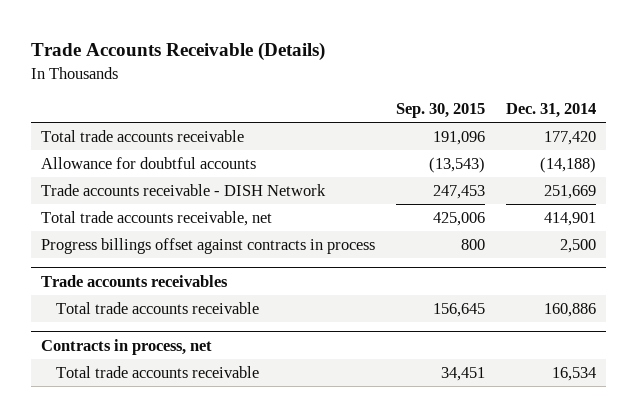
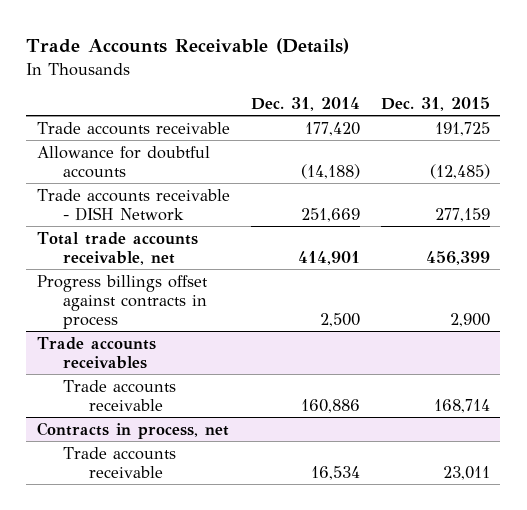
- | Sep. 30, 2015 | Dec. 31, 2014
+ | Dec. 31, 2014 | Dec. 31, 2015
- Total trade accounts receivable | 191,096 | 177,420
+ Trade accounts receivable | 177,420 | 191,725
@ Trade accounts receivables
- Total trade accounts receivable | 156,645 | 160,886
+ Trade accounts receivable | 160,886 | 168,714
@ Contracts in process, net
- Total trade accounts receivable | 34,451 | 16,534
+ Trade accounts receivable | 16,534 | 23,011

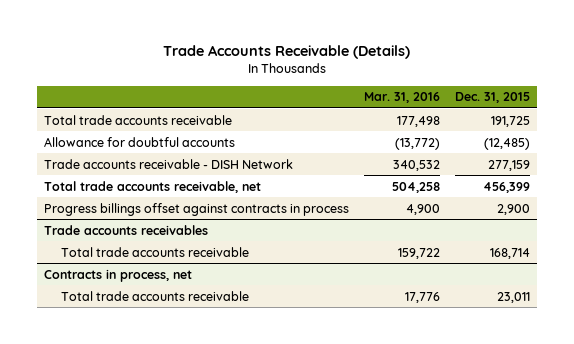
- | Dec. 31, 2014 | Dec. 31, 2015
+ | Mar. 31, 2016 | Dec. 31, 2015
- Trade accounts receivable | 177,420 | 191,725
+ Total trade accounts receivable | 177,498 | 191,725
@ Trade accounts receivables
- Trade accounts receivable | 160,886 | 168,714
+ Total trade accounts receivable | 159,722 | 168,714
@ Contracts in process, net
- Trade accounts receivable | 16,534 | 23,011
+ Total trade accounts receivable | 17,776 | 23,011

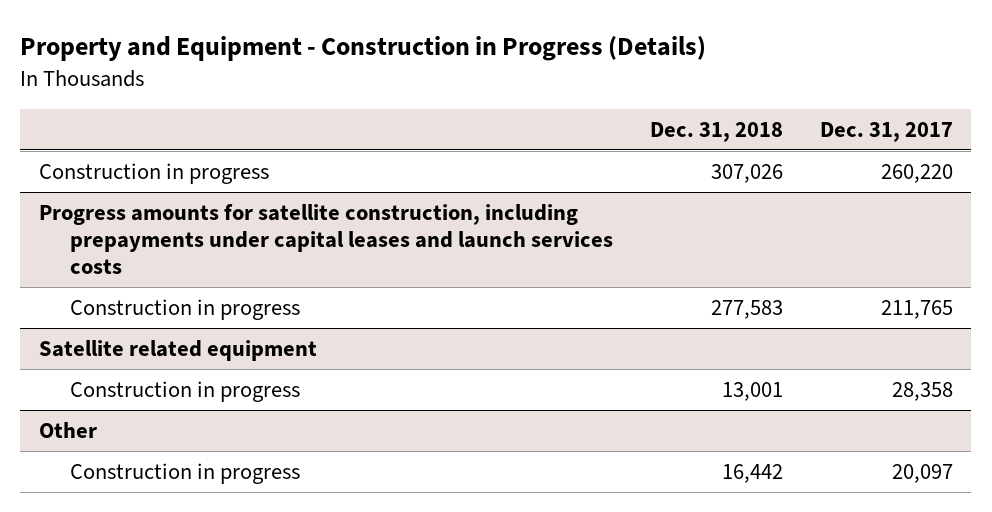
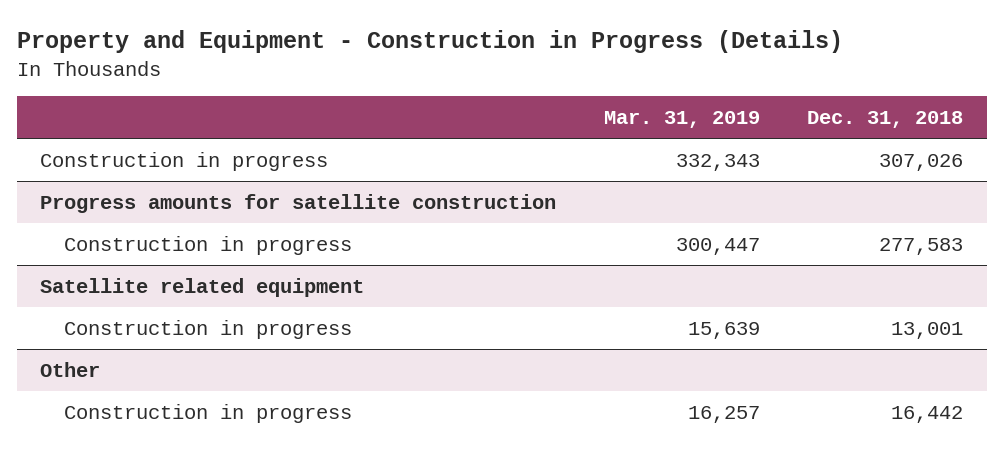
- | Dec. 31, 2018 | Dec. 31, 2017
+ | Mar. 31, 2019 | Dec. 31, 2018
- Progress amounts for satellite construction, including prepayments under capital leases and launch services costs
+ Progress amounts for satellite construction

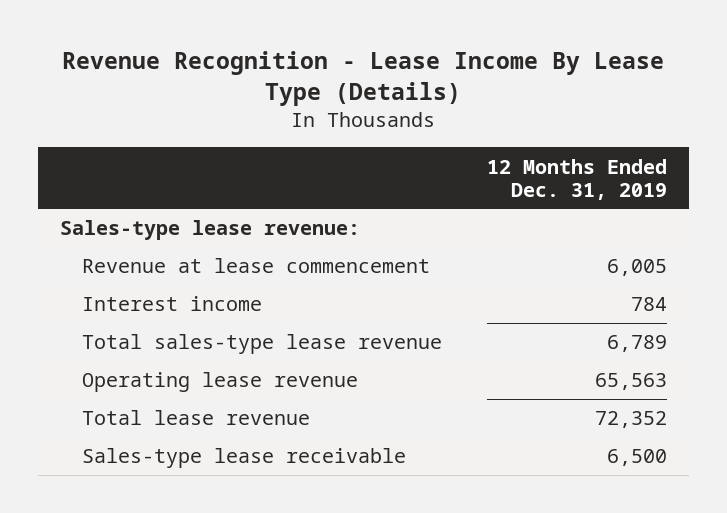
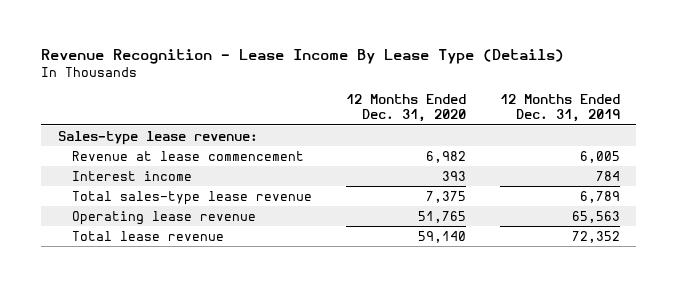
- | 12 Months Ended Dec. 31, 2019
+ | 12 Months Ended Dec. 31, 2020 | 12 Months Ended Dec. 31, 2019
- Sales-type lease receivable | 6,500

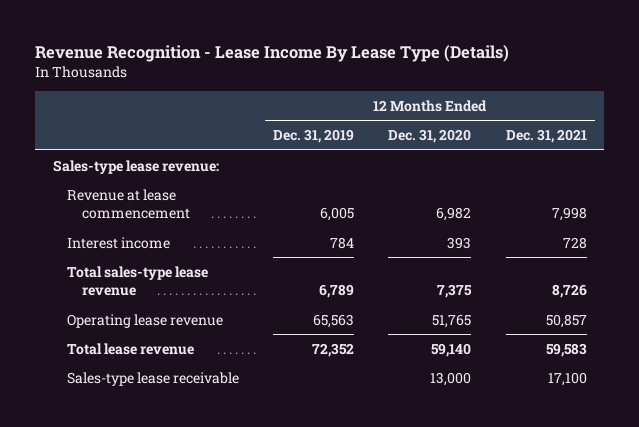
- | 12 Months Ended Dec. 31, 2020 | 12 Months Ended Dec. 31, 2019
+ | 12 Months Ended Dec. 31, 2019 | 12 Months Ended Dec. 31, 2020 | 12 Months Ended Dec. 31, 2021
+ Sales-type lease receivable | | 13,000 | 17,100

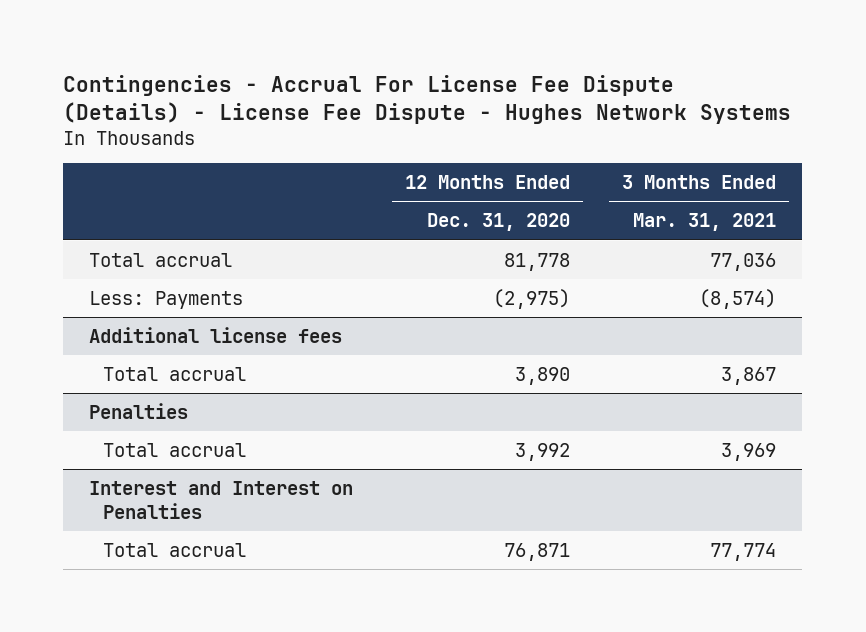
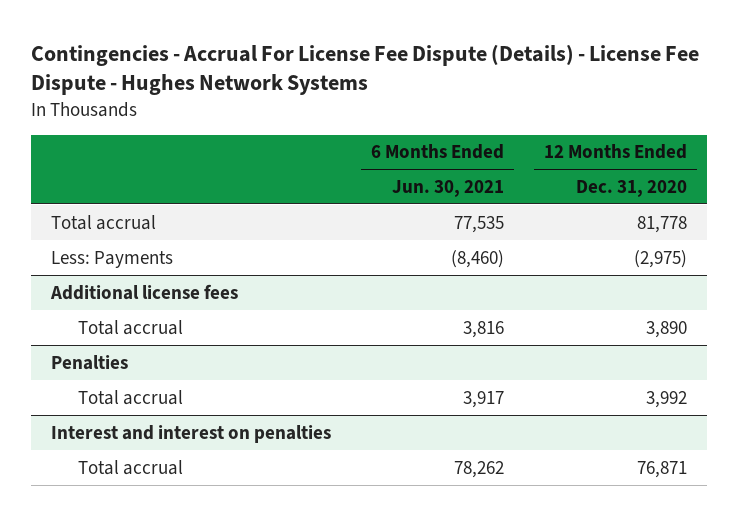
- | 12 Months Ended Dec. 31, 2020 | 3 Months Ended Mar. 31, 2021
+ | 6 Months Ended Jun. 30, 2021 | 12 Months Ended Dec. 31, 2020
- Interest and Interest on Penalties
+ Interest and interest on penalties

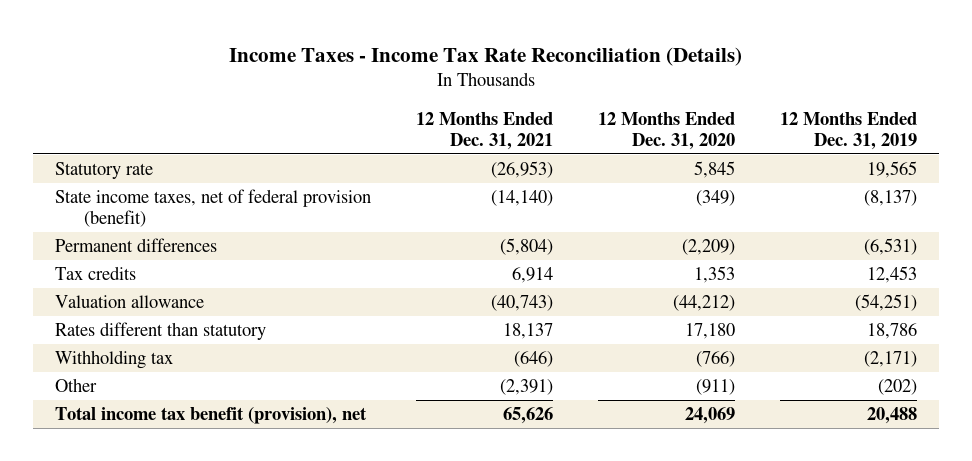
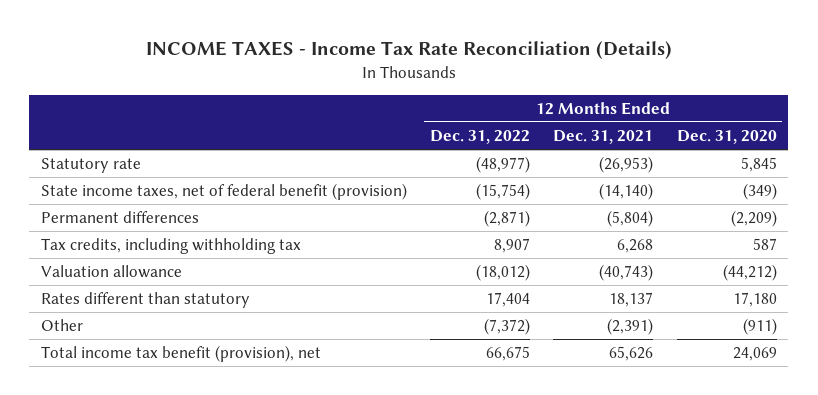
- Income Taxes - Income Tax Rate Reconciliation (Details)
+ INCOME TAXES - Income Tax Rate Reconciliation (Details)
- | 12 Months Ended Dec. 31, 2021 | 12 Months Ended Dec. 31, 2020 | 12 Months Ended Dec. 31, 2019
+ | 12 Months Ended Dec. 31, 2022 | 12 Months Ended Dec. 31, 2021 | 12 Months Ended Dec. 31, 2020
- State income taxes, net of federal provision (benefit) | (14,140) | (349) | (8,137)
+ State income taxes, net of federal benefit (provision) | (15,754) | (14,140) | (349)
- Tax credits | 6,914 | 1,353 | 12,453
+ Tax credits, including withholding tax | 8,907 | 6,268 | 587
- Withholding tax | (646) | (766) | (2,171)

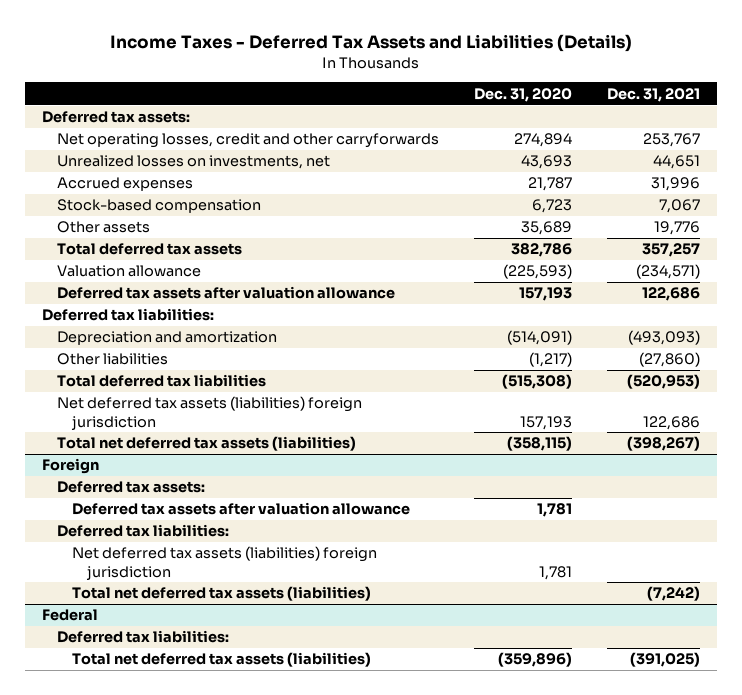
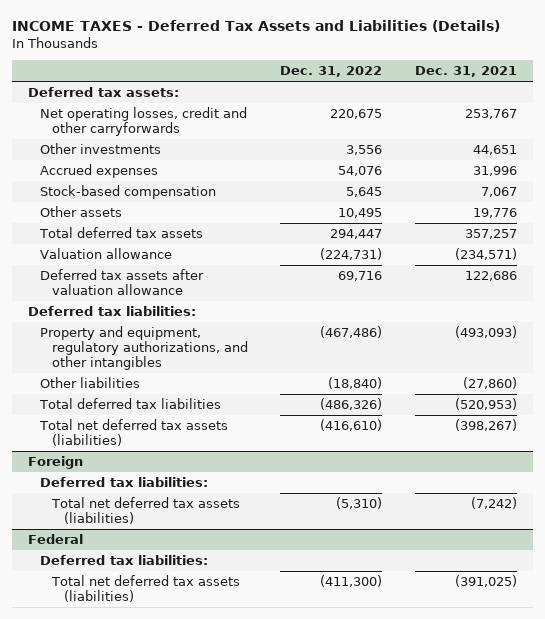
- Income Taxes - Deferred Tax Assets and Liabilities (Details)
+ INCOME TAXES - Deferred Tax Assets and Liabilities (Details)
- | Dec. 31, 2020 | Dec. 31, 2021
+ | Dec. 31, 2022 | Dec. 31, 2021
- Unrealized losses on investments, net | 43,693 | 44,651
+ Other investments | 3,556 | 44,651
- Depreciation and amortization | (514,091) | (493,093)
+ Property and equipment, regulatory authorizations, and other intangibles | (467,486) | (493,093)
- Net deferred tax assets (liabilities) foreign jurisdiction | 157,193 | 122,686
@ Foreign
- Deferred tax assets:
- Deferred tax assets after valuation allowance | 1,781 |
- Net deferred tax assets (liabilities) foreign jurisdiction | 1,781 |

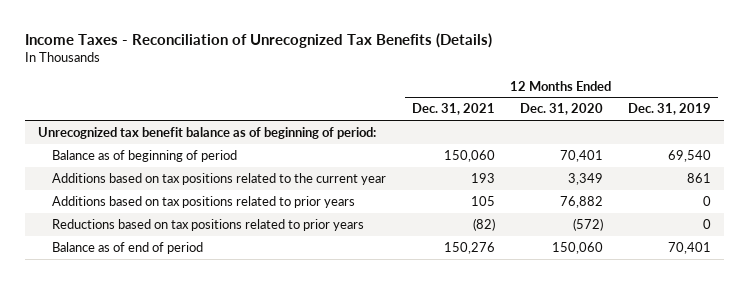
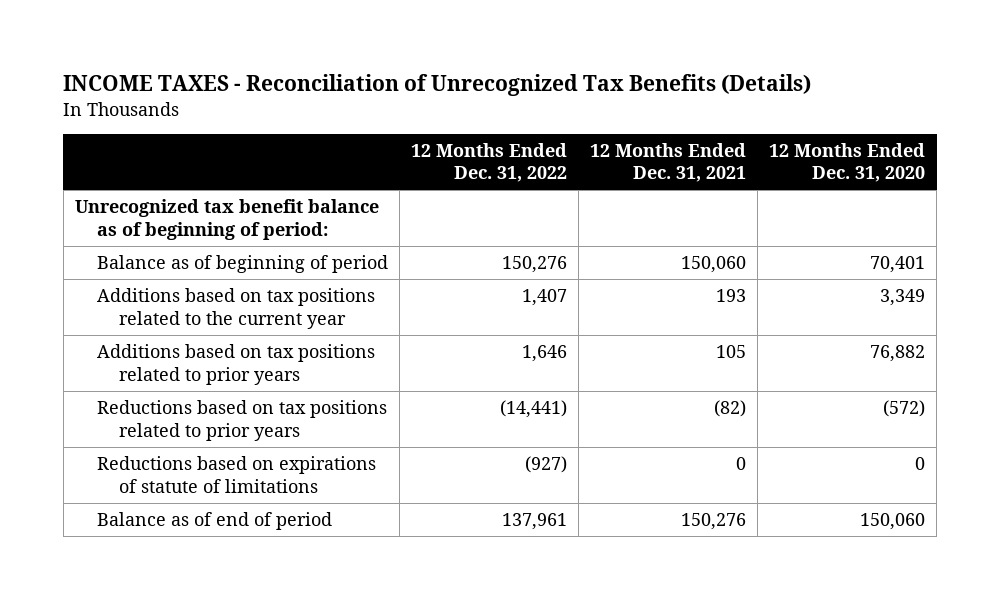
- Income Taxes - Reconciliation of Unrecognized Tax Benefits (Details)
+ INCOME TAXES - Reconciliation of Unrecognized Tax Benefits (Details)
- | 12 Months Ended Dec. 31, 2021 | 12 Months Ended Dec. 31, 2020 | 12 Months Ended Dec. 31, 2019
+ | 12 Months Ended Dec. 31, 2022 | 12 Months Ended Dec. 31, 2021 | 12 Months Ended Dec. 31, 2020
+ Reductions based on expirations of statute of limitations | (927) | 0 | 0

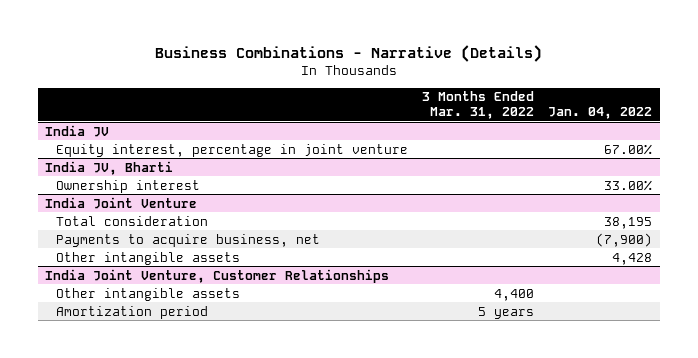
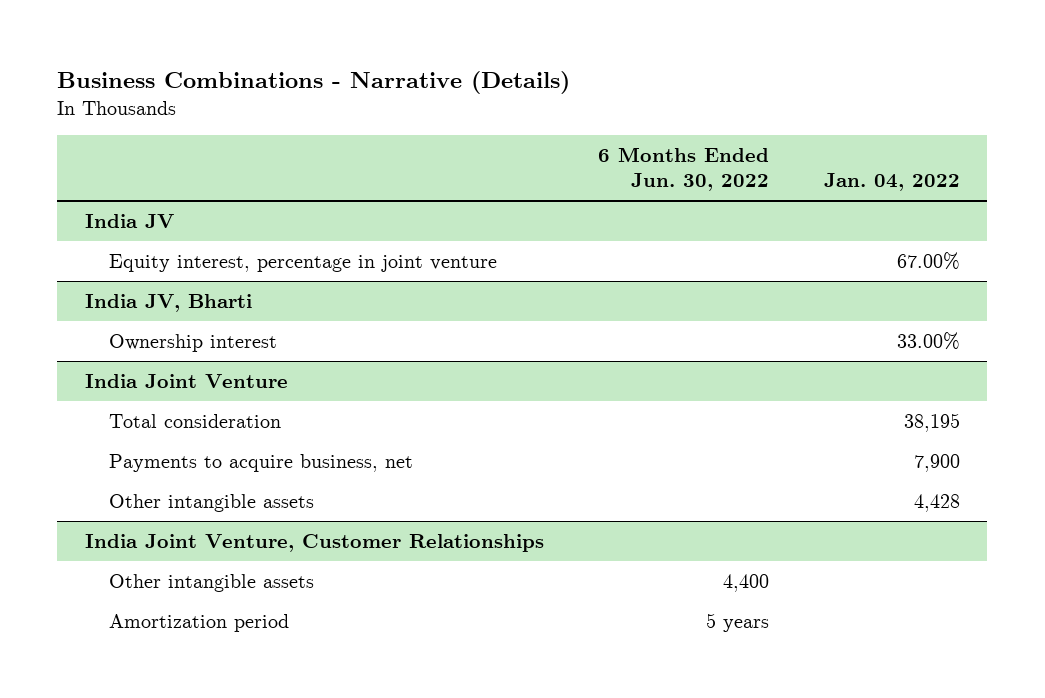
- | 3 Months Ended Mar. 31, 2022 | Jan. 04, 2022
+ | 6 Months Ended Jun. 30, 2022 | Jan. 04, 2022
@ India Joint Venture
- Payments to acquire business, net | | (7,900)
+ Payments to acquire business, net | | 7,900

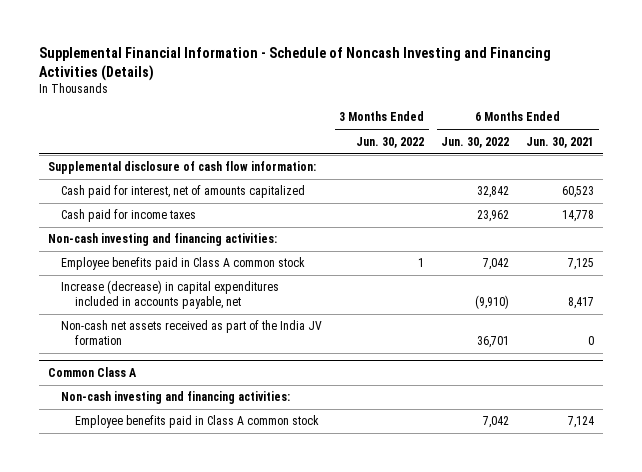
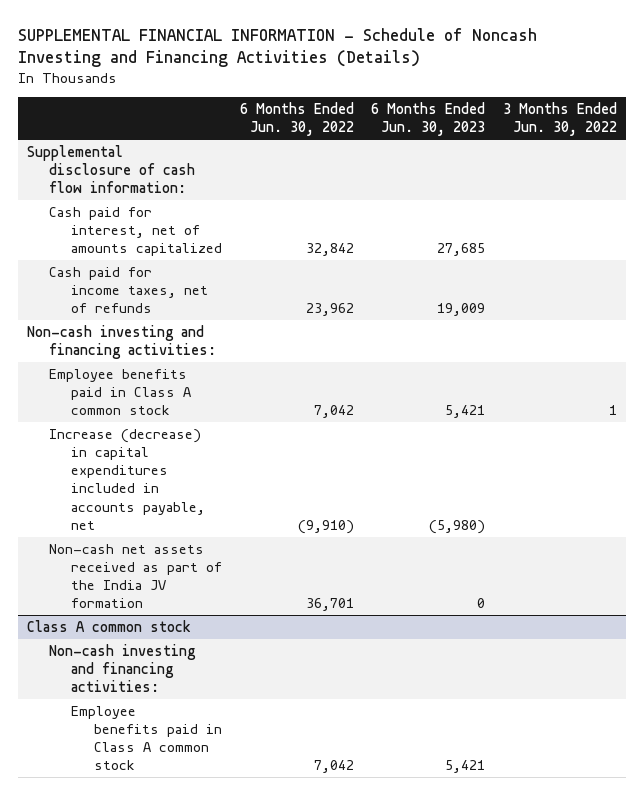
- Supplemental Financial Information - Schedule of Noncash Investing and Financing Activities (Details)
+ SUPPLEMENTAL FINANCIAL INFORMATION - Schedule of Noncash Investing and Financing Activities (Details)
- | 3 Months Ended Jun. 30, 2022 | 6 Months Ended Jun. 30, 2022 | 6 Months Ended Jun. 30, 2021
+ | 6 Months Ended Jun. 30, 2022 | 6 Months Ended Jun. 30, 2023 | 3 Months Ended Jun. 30, 2022
- Cash paid for income taxes | | 23,962 | 14,778
+ Cash paid for income taxes, net of refunds | 23,962 | 19,009 |
- Common Class A
+ Class A common stock

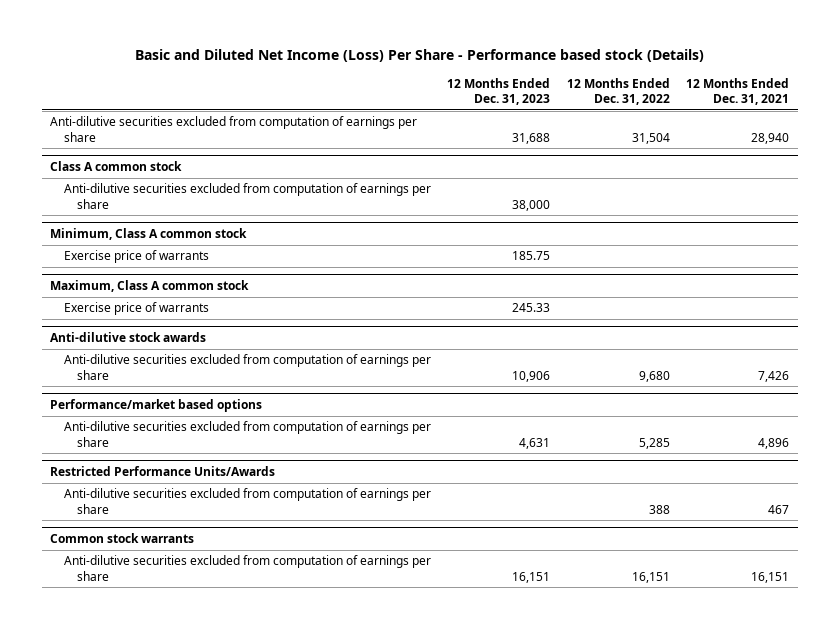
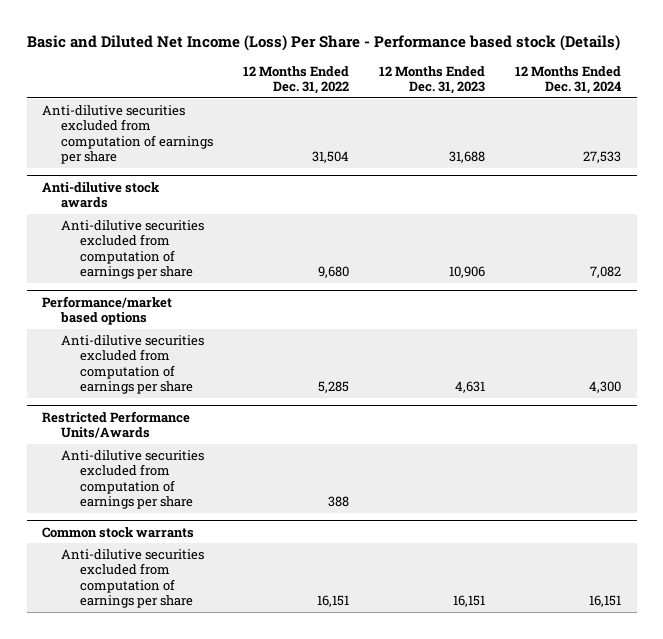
- | 12 Months Ended Dec. 31, 2023 | 12 Months Ended Dec. 31, 2022 | 12 Months Ended Dec. 31, 2021
+ | 12 Months Ended Dec. 31, 2022 | 12 Months Ended Dec. 31, 2023 | 12 Months Ended Dec. 31, 2024
- Class A common stock
- Anti-dilutive securities excluded from computation of earnings per share | 38,000 | |
- Minimum, Class A common stock
- Exercise price of warrants | 185.75 | |
- Maximum, Class A common stock
- Exercise price of warrants | 245.33 | |

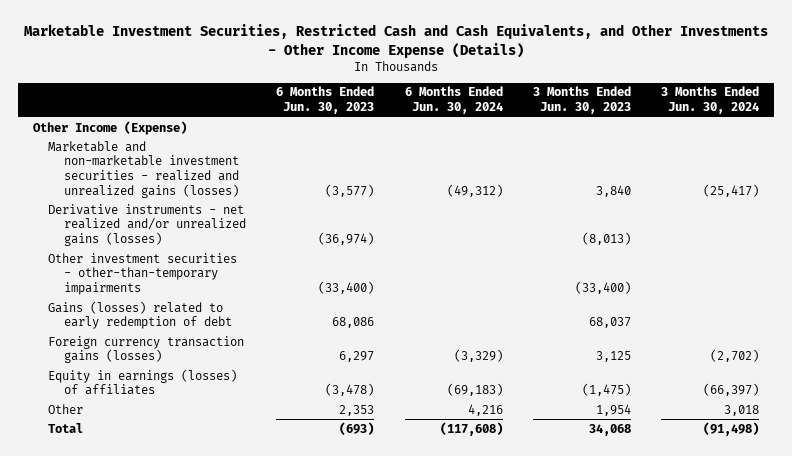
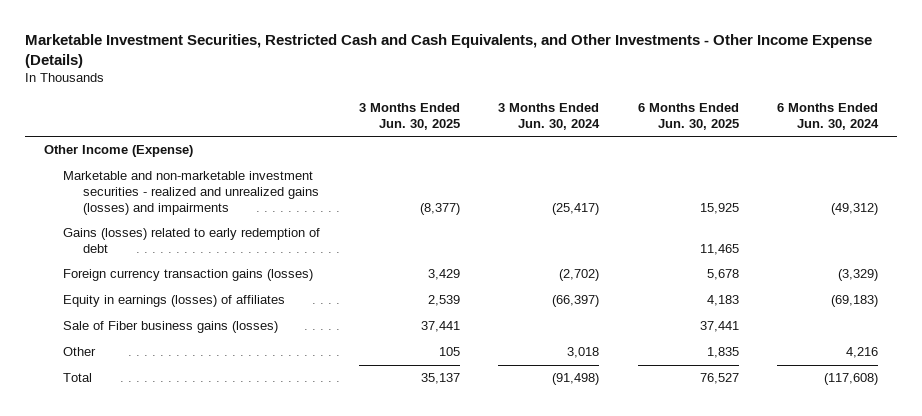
- | 6 Months Ended Jun. 30, 2023 | 6 Months Ended Jun. 30, 2024 | 3 Months Ended Jun. 30, 2023 | 3 Months Ended Jun. 30, 2024
+ | 3 Months Ended Jun. 30, 2025 | 3 Months Ended Jun. 30, 2024 | 6 Months Ended Jun. 30, 2025 | 6 Months Ended Jun. 30, 2024
- Marketable and non-marketable investment securities - realized and unrealized gains (losses) | (3,577) | (49,312) | 3,840 | (25,417)
- Derivative instruments - net realized and/or unrealized gains (losses) | (36,974) | | (8,013) |
- Other investment securities - other-than-temporary impairments | (33,400) | | (33,400) |
+ Marketable and non-marketable investment securities - realized and unrealized gains (losses) and impairments | (8,377) | (25,417) | 15,925 | (49,312)
+ Sale of Fiber business gains (losses) | 37,441 | | 37,441 |

